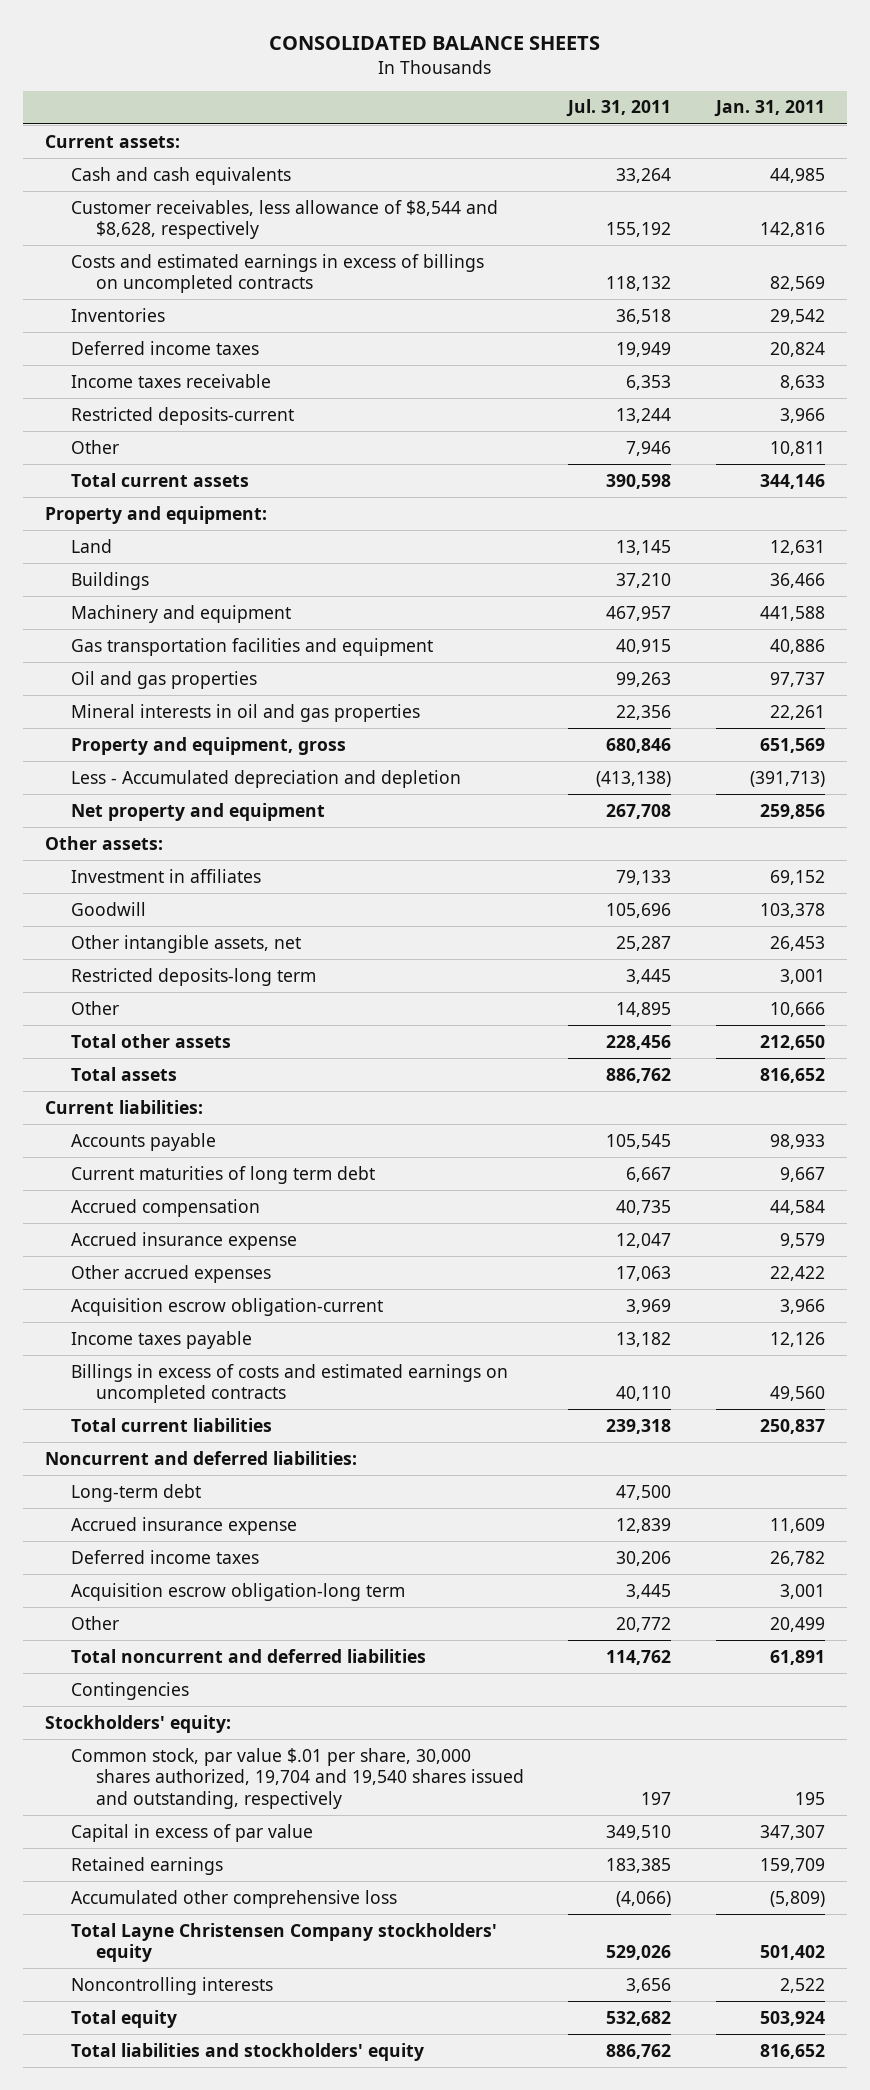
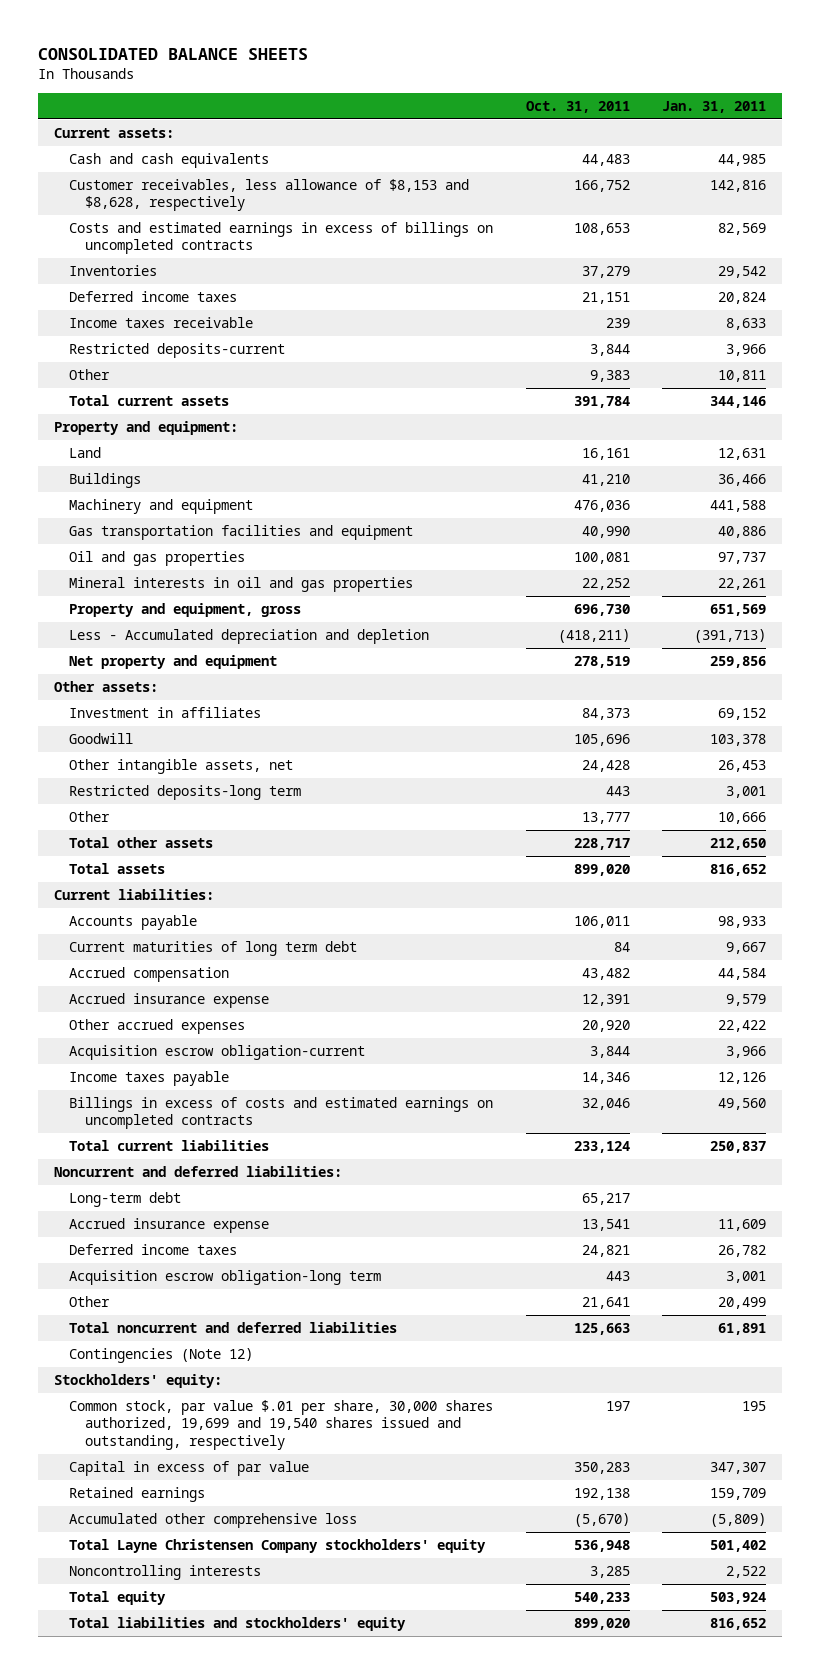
- | Jul. 31, 2011 | Jan. 31, 2011
+ | Oct. 31, 2011 | Jan. 31, 2011
- Customer receivables, less allowance of $8,544 and $8,628, respectively | 155,192 | 142,816
+ Customer receivables, less allowance of $8,153 and $8,628, respectively | 166,752 | 142,816
- Contingencies
+ Contingencies (Note 12)
- Common stock, par value $.01 per share, 30,000 shares authorized, 19,704 and 19,540 shares issued and outstanding, respectively | 197 | 195
+ Common stock, par value $.01 per share, 30,000 shares authorized, 19,699 and 19,540 shares issued and outstanding, respectively | 197 | 195

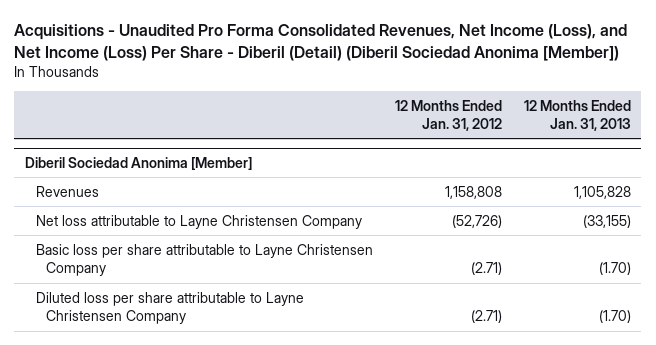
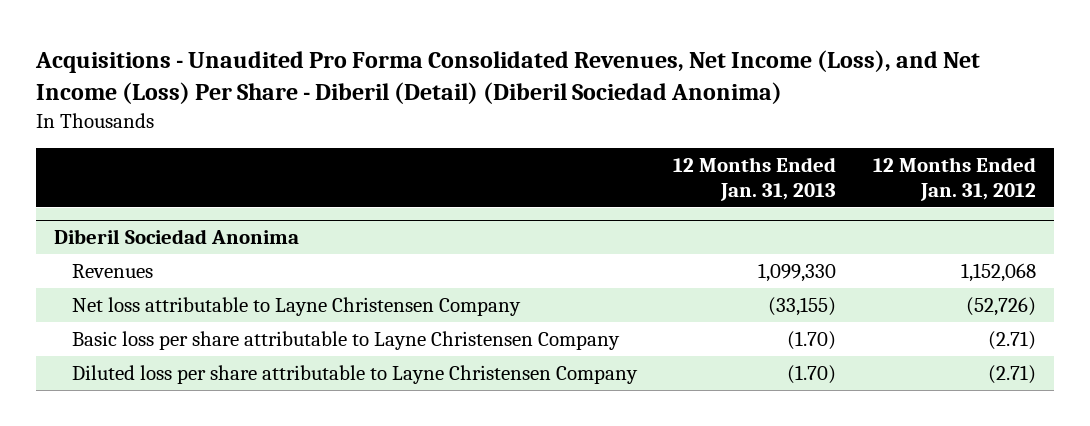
- Acquisitions - Unaudited Pro Forma Consolidated Revenues, Net Income (Loss), and Net Income (Loss) Per Share - Diberil (Detail) (Diberil Sociedad Anonima [Member])
+ Acquisitions - Unaudited Pro Forma Consolidated Revenues, Net Income (Loss), and Net Income (Loss) Per Share - Diberil (Detail) (Diberil Sociedad Anonima)
- | 12 Months Ended Jan. 31, 2012 | 12 Months Ended Jan. 31, 2013
+ | 12 Months Ended Jan. 31, 2013 | 12 Months Ended Jan. 31, 2012
- Diberil Sociedad Anonima [Member]
- Revenues | 1,158,808 | 1,105,828
+ Diberil Sociedad Anonima
+ Revenues | 1,099,330 | 1,152,068

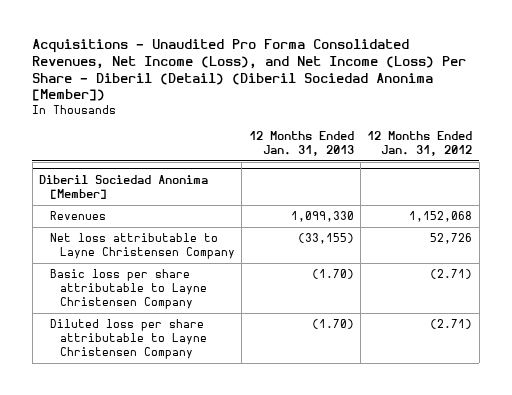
- Acquisitions - Unaudited Pro Forma Consolidated Revenues, Net Income (Loss), and Net Income (Loss) Per Share - Diberil (Detail) (Diberil Sociedad Anonima)
+ Acquisitions - Unaudited Pro Forma Consolidated Revenues, Net Income (Loss), and Net Income (Loss) Per Share - Diberil (Detail) (Diberil Sociedad Anonima [Member])
- Diberil Sociedad Anonima
+ Diberil Sociedad Anonima [Member]
- Net loss attributable to Layne Christensen Company | (33,155) | (52,726)
+ Net loss attributable to Layne Christensen Company | (33,155) | 52,726

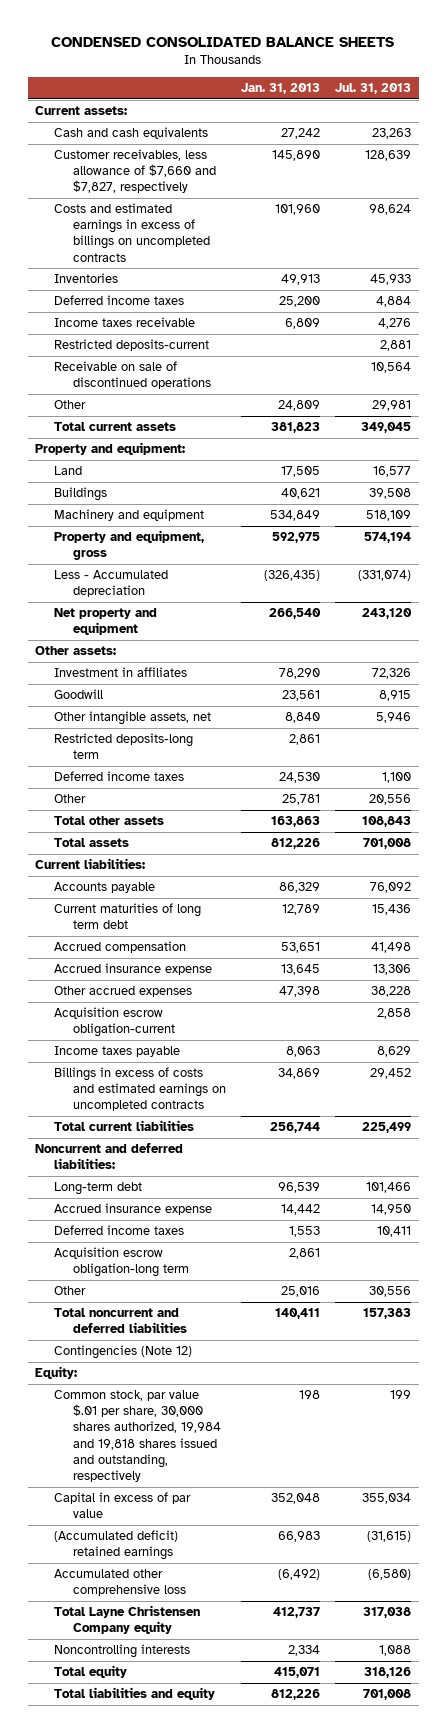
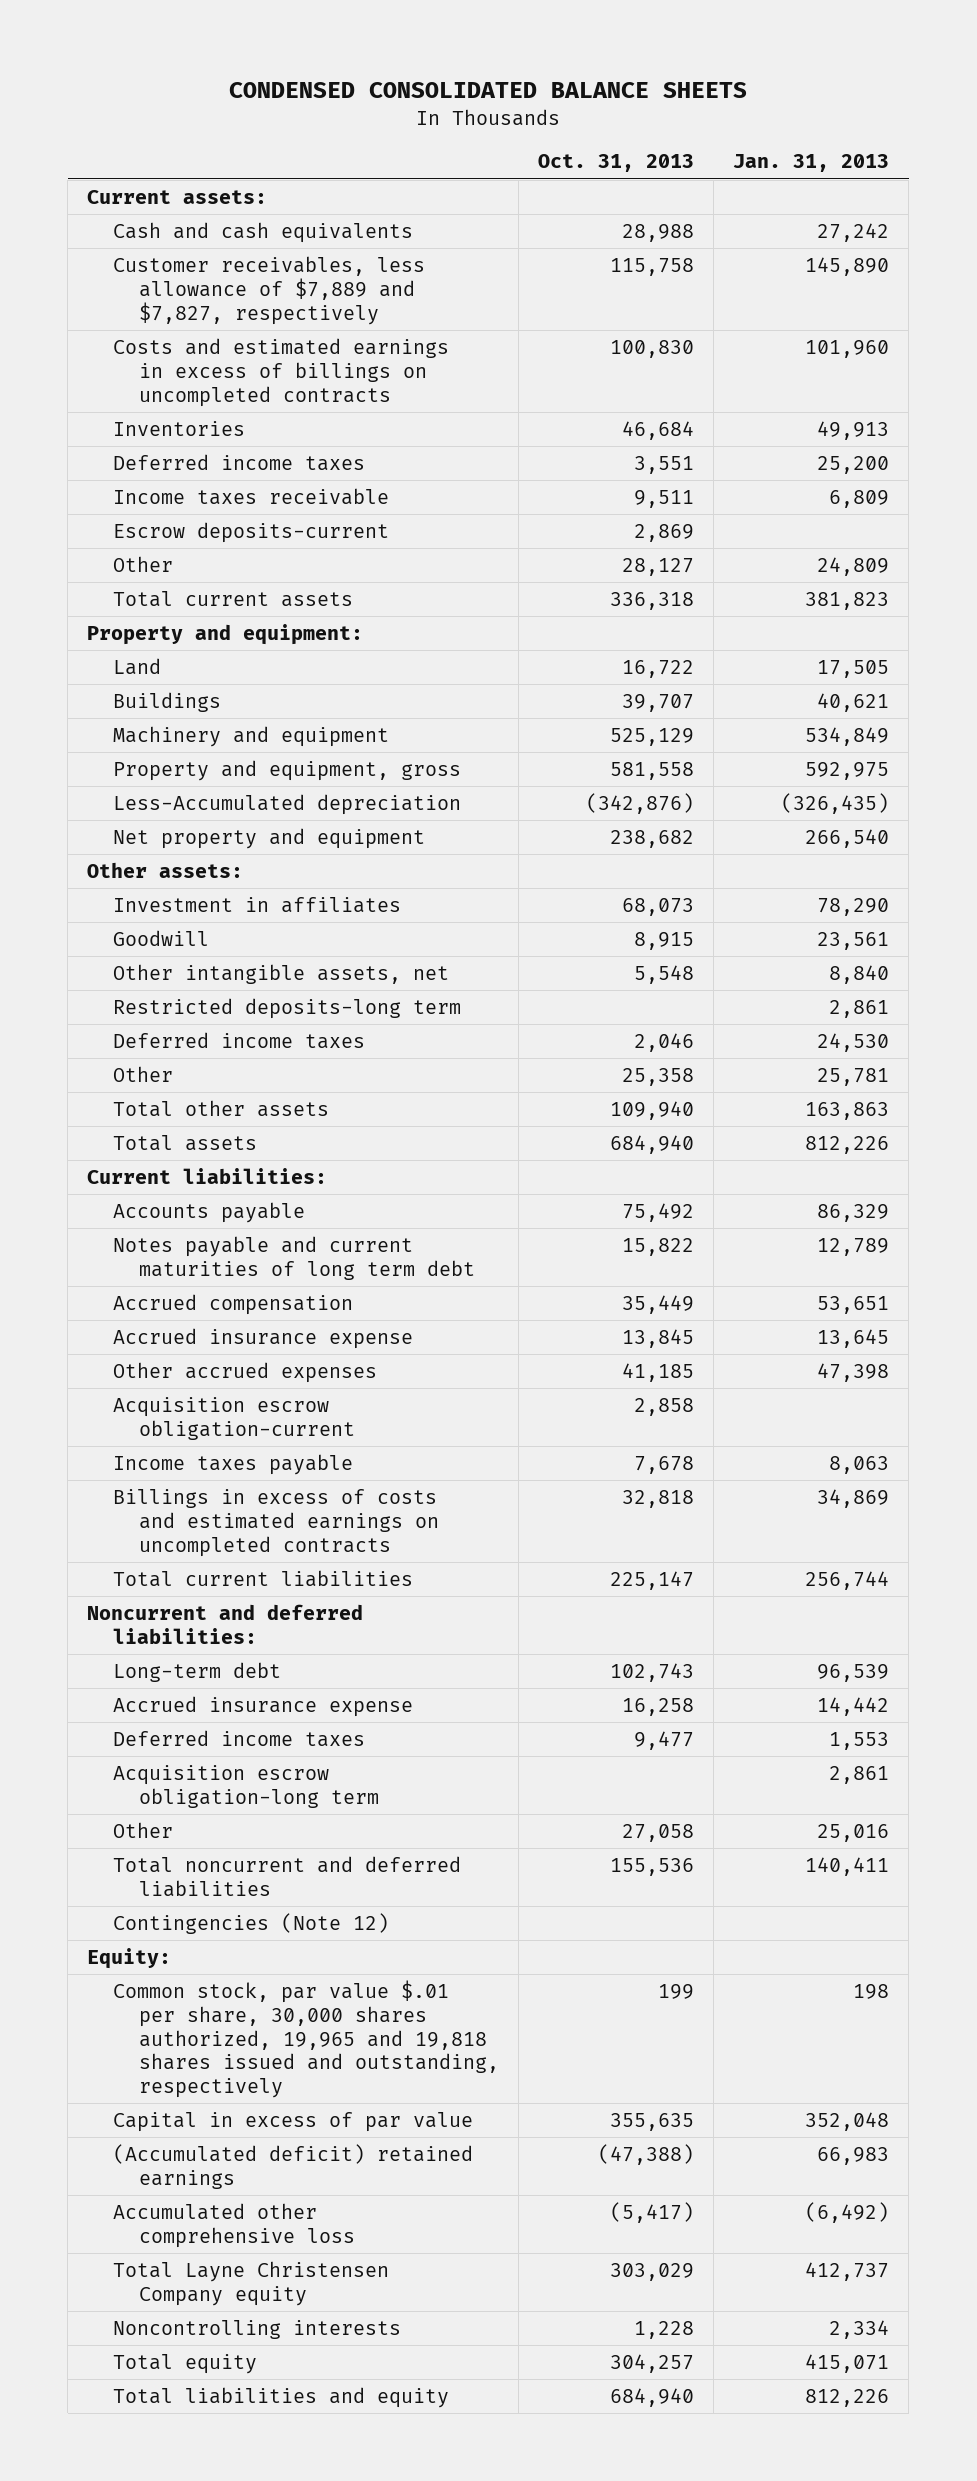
- | Jan. 31, 2013 | Jul. 31, 2013
+ | Oct. 31, 2013 | Jan. 31, 2013
- Customer receivables, less allowance of $7,660 and $7,827, respectively | 145,890 | 128,639
+ Customer receivables, less allowance of $7,889 and $7,827, respectively | 115,758 | 145,890
- Restricted deposits-current | | 2,881
- Receivable on sale of discontinued operations | | 10,564
+ Escrow deposits-current | 2,869 |
- Less - Accumulated depreciation | (326,435) | (331,074)
+ Less-Accumulated depreciation | (342,876) | (326,435)
- Current maturities of long term debt | 12,789 | 15,436
+ Notes payable and current maturities of long term debt | 15,822 | 12,789
- Common stock, par value $.01 per share, 30,000 shares authorized, 19,984 and 19,818 shares issued and outstanding, respectively | 198 | 199
+ Common stock, par value $.01 per share, 30,000 shares authorized, 19,965 and 19,818 shares issued and outstanding, respectively | 199 | 198

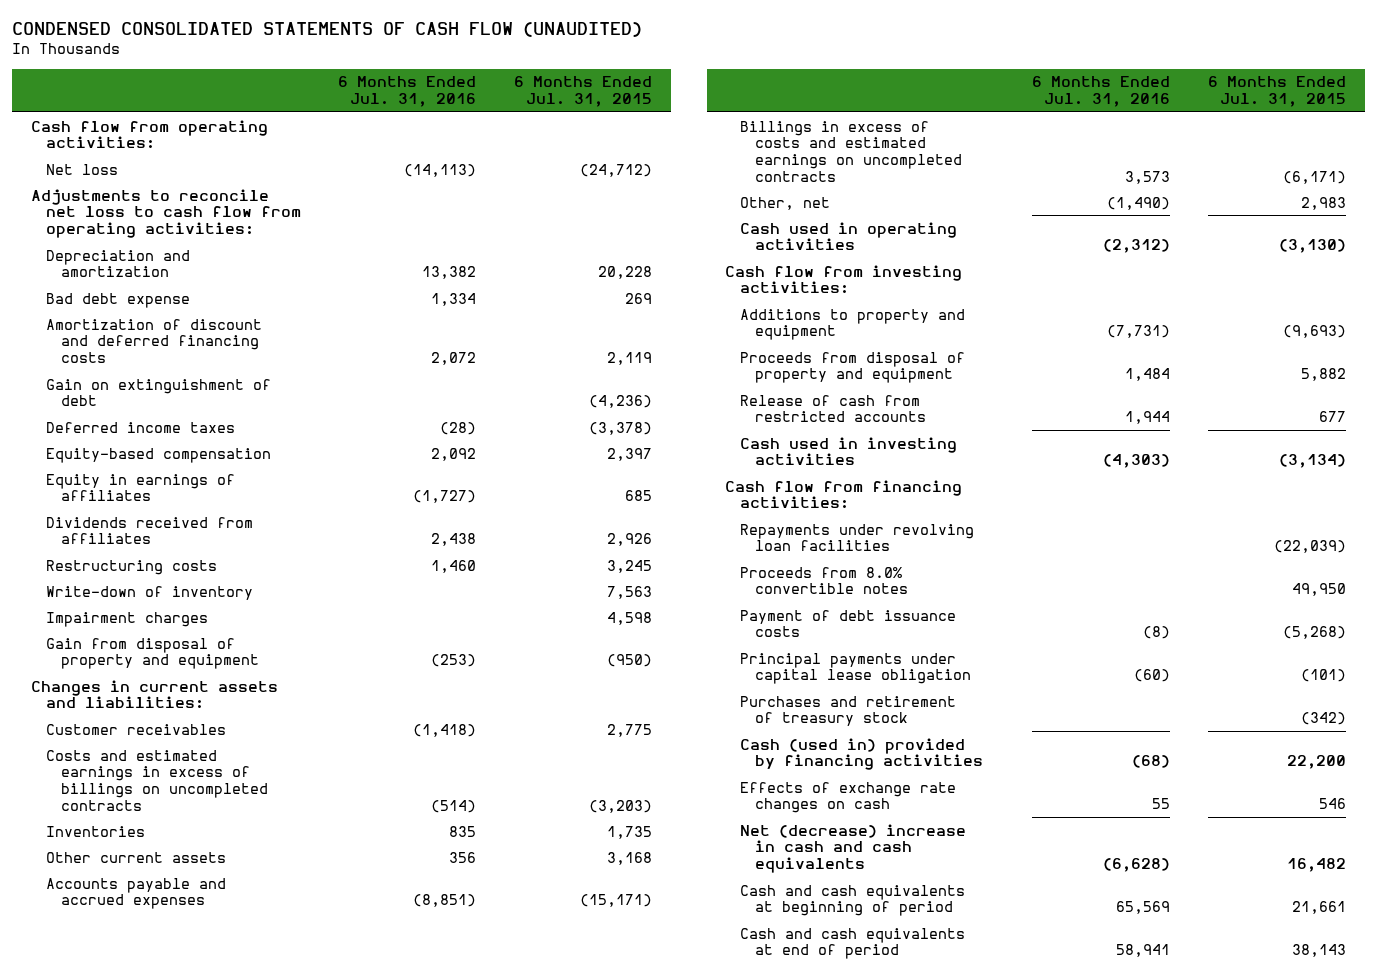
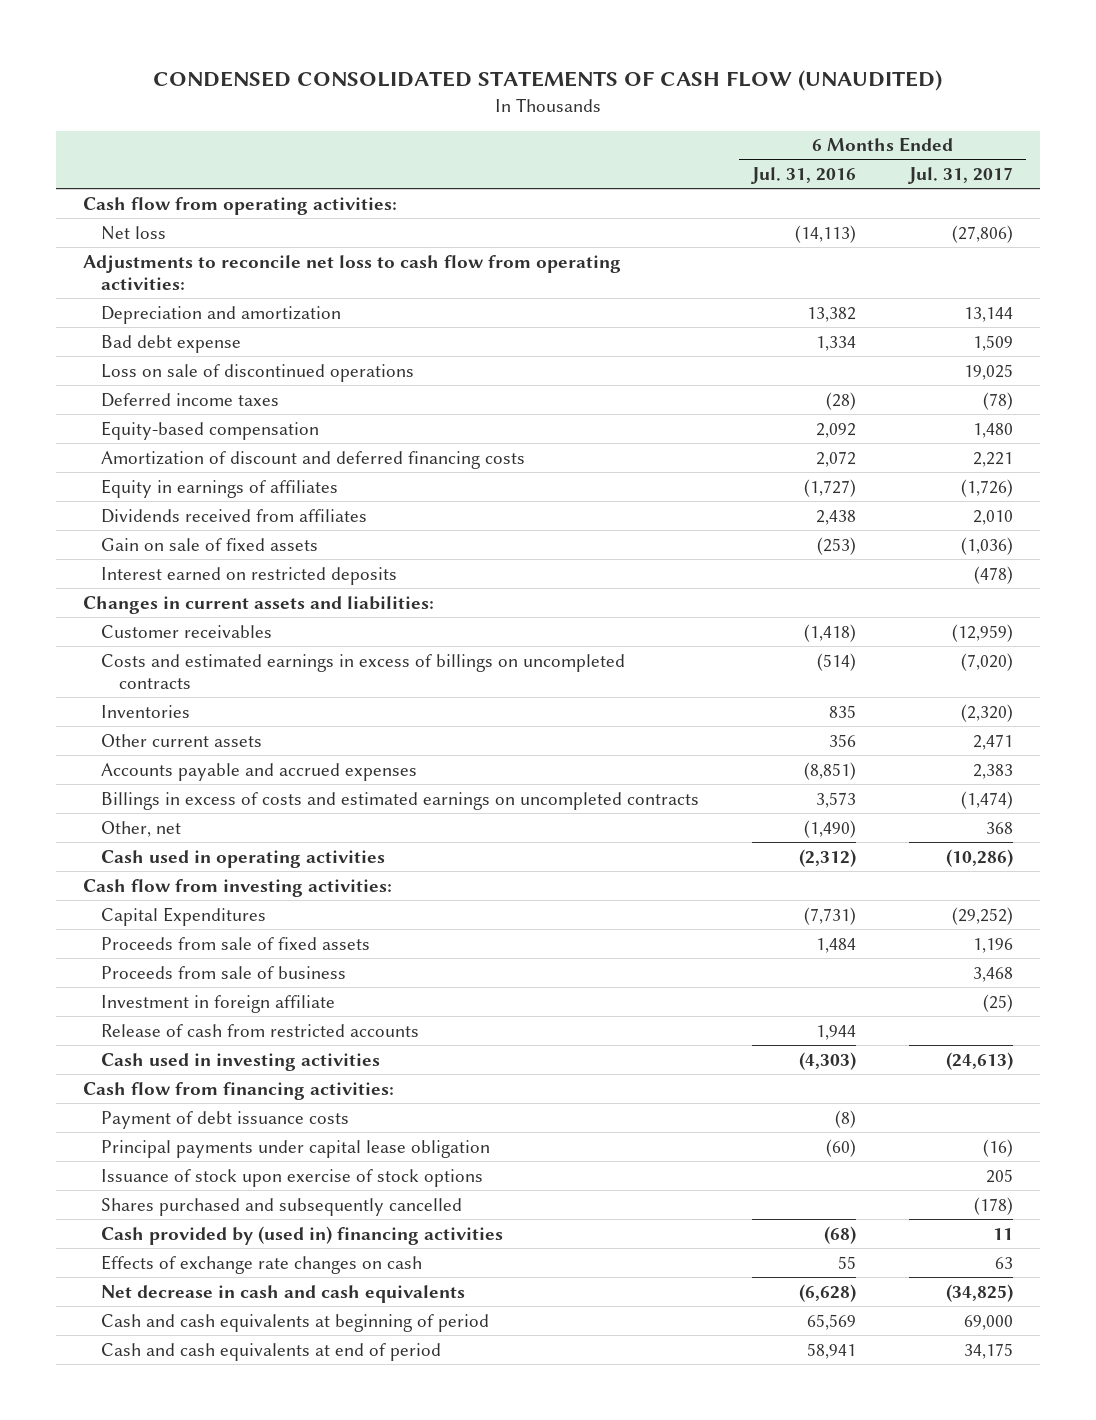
- | 6 Months Ended Jul. 31, 2016 | 6 Months Ended Jul. 31, 2015
+ | 6 Months Ended Jul. 31, 2016 | 6 Months Ended Jul. 31, 2017
- Gain on extinguishment of debt | | (4,236)
+ Loss on sale of discontinued operations | | 19,025
moved down: Amortization of discount and deferred financing costs | 2,072 | 2,221
- Restructuring costs | 1,460 | 3,245
- Write-down of inventory | | 7,563
- Impairment charges | | 4,598
- Gain from disposal of property and equipment | (253) | (950)
+ Gain on sale of fixed assets | (253) | (1,036)
+ Interest earned on restricted deposits | | (478)
- Additions to property and equipment | (7,731) | (9,693)
- Proceeds from disposal of property and equipment | 1,484 | 5,882
+ Capital Expenditures | (7,731) | (29,252)
+ Proceeds from sale of fixed assets | 1,484 | 1,196
+ Proceeds from sale of business | | 3,468
+ Investment in foreign affiliate | | (25)
- Repayments under revolving loan facilities | | (22,039)
- Proceeds from 8.0% convertible notes | | 49,950
- Purchases and retirement of treasury stock | | (342)
- Cash (used in) provided by financing activities | (68) | 22,200
+ Issuance of stock upon exercise of stock options | | 205
+ Shares purchased and subsequently cancelled | | (178)
+ Cash provided by (used in) financing activities | (68) | 11
- Net (decrease) increase in cash and cash equivalents | (6,628) | 16,482
+ Net decrease in cash and cash equivalents | (6,628) | (34,825)

